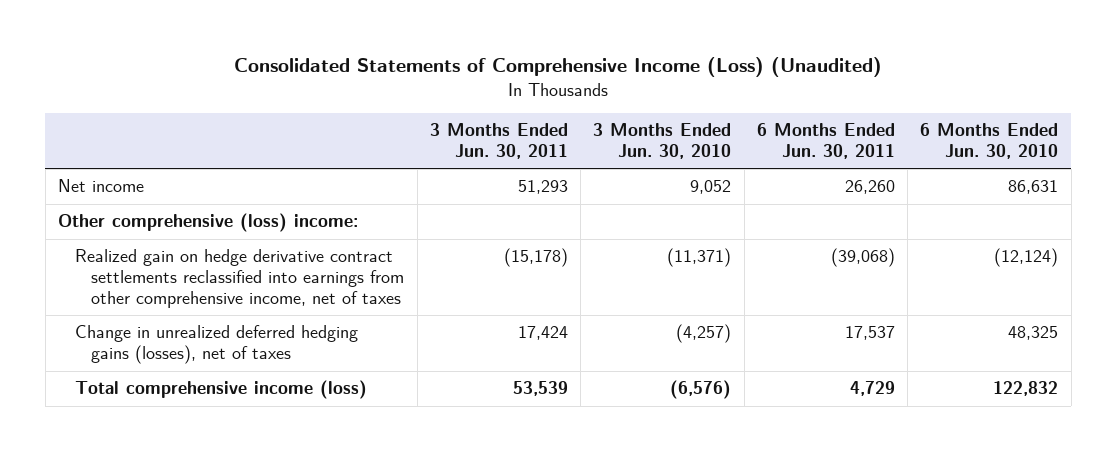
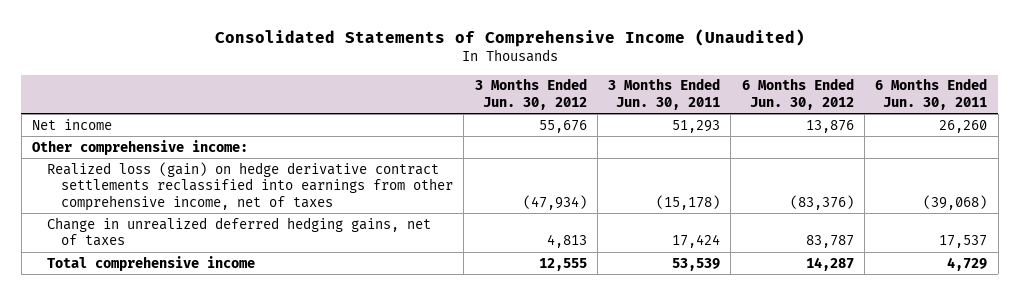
- Consolidated Statements of Comprehensive Income (Loss) (Unaudited)
+ Consolidated Statements of Comprehensive Income (Unaudited)
- | 3 Months Ended Jun. 30, 2011 | 3 Months Ended Jun. 30, 2010 | 6 Months Ended Jun. 30, 2011 | 6 Months Ended Jun. 30, 2010
+ | 3 Months Ended Jun. 30, 2012 | 3 Months Ended Jun. 30, 2011 | 6 Months Ended Jun. 30, 2012 | 6 Months Ended Jun. 30, 2011
- Other comprehensive (loss) income:
- Realized gain on hedge derivative contract settlements reclassified into earnings from other comprehensive income, net of taxes | (15,178) | (11,371) | (39,068) | (12,124)
- Change in unrealized deferred hedging gains (losses), net of taxes | 17,424 | (4,257) | 17,537 | 48,325
- Total comprehensive income (loss) | 53,539 | (6,576) | 4,729 | 122,832
+ Other comprehensive income:
+ Realized loss (gain) on hedge derivative contract settlements reclassified into earnings from other comprehensive income, net of taxes | (47,934) | (15,178) | (83,376) | (39,068)
+ Change in unrealized deferred hedging gains, net of taxes | 4,813 | 17,424 | 83,787 | 17,537
+ Total comprehensive income | 12,555 | 53,539 | 14,287 | 4,729

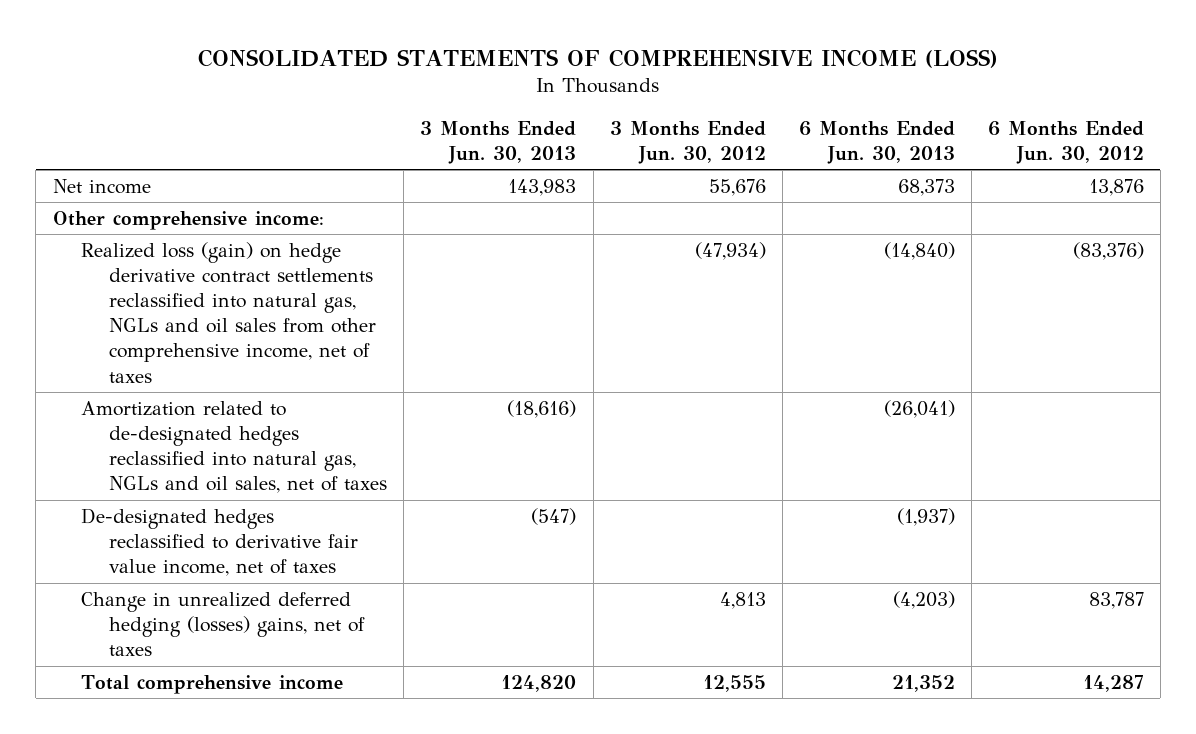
- Consolidated Statements of Comprehensive Income (Unaudited)
+ CONSOLIDATED STATEMENTS OF COMPREHENSIVE INCOME (LOSS)
- | 3 Months Ended Jun. 30, 2012 | 3 Months Ended Jun. 30, 2011 | 6 Months Ended Jun. 30, 2012 | 6 Months Ended Jun. 30, 2011
+ | 3 Months Ended Jun. 30, 2013 | 3 Months Ended Jun. 30, 2012 | 6 Months Ended Jun. 30, 2013 | 6 Months Ended Jun. 30, 2012
- Realized loss (gain) on hedge derivative contract settlements reclassified into earnings from other comprehensive income, net of taxes | (47,934) | (15,178) | (83,376) | (39,068)
- Change in unrealized deferred hedging gains, net of taxes | 4,813 | 17,424 | 83,787 | 17,537
+ Realized loss (gain) on hedge derivative contract settlements reclassified into natural gas, NGLs and oil sales from other comprehensive income, net of taxes | | (47,934) | (14,840) | (83,376)
+ Amortization related to de-designated hedges reclassified into natural gas, NGLs and oil sales, net of taxes | (18,616) | | (26,041) |
+ De-designated hedges reclassified to derivative fair value income, net of taxes | (547) | | (1,937) |
+ Change in unrealized deferred hedging (losses) gains, net of taxes | | 4,813 | (4,203) | 83,787

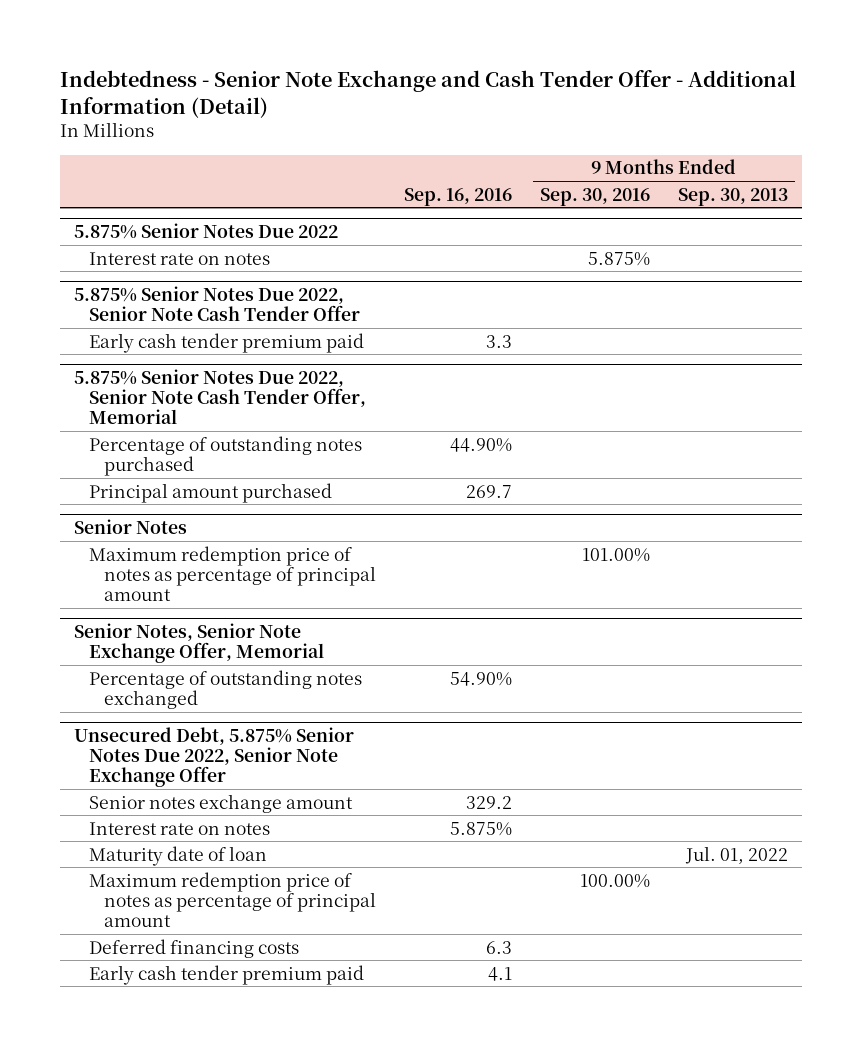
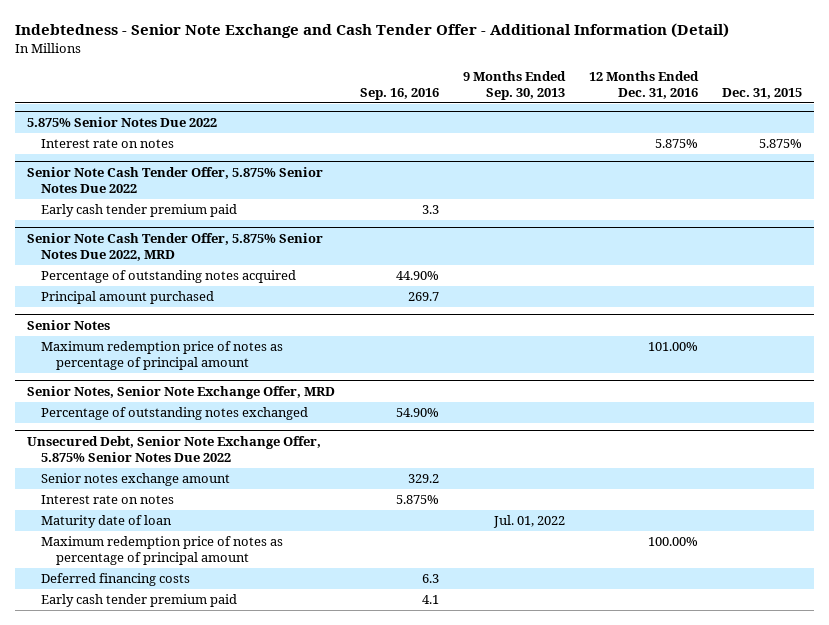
- | Sep. 16, 2016 | 9 Months Ended Sep. 30, 2016 | 9 Months Ended Sep. 30, 2013
+ | Sep. 16, 2016 | 9 Months Ended Sep. 30, 2013 | 12 Months Ended Dec. 31, 2016 | Dec. 31, 2015
- 5.875% Senior Notes Due 2022, Senior Note Cash Tender Offer
+ Senior Note Cash Tender Offer, 5.875% Senior Notes Due 2022
- 5.875% Senior Notes Due 2022, Senior Note Cash Tender Offer, Memorial
- Percentage of outstanding notes purchased | 44.90% | |
+ Senior Note Cash Tender Offer, 5.875% Senior Notes Due 2022, MRD
+ Percentage of outstanding notes acquired | 44.90% | | |
- Senior Notes, Senior Note Exchange Offer, Memorial
+ Senior Notes, Senior Note Exchange Offer, MRD
- Unsecured Debt, 5.875% Senior Notes Due 2022, Senior Note Exchange Offer
+ Unsecured Debt, Senior Note Exchange Offer, 5.875% Senior Notes Due 2022

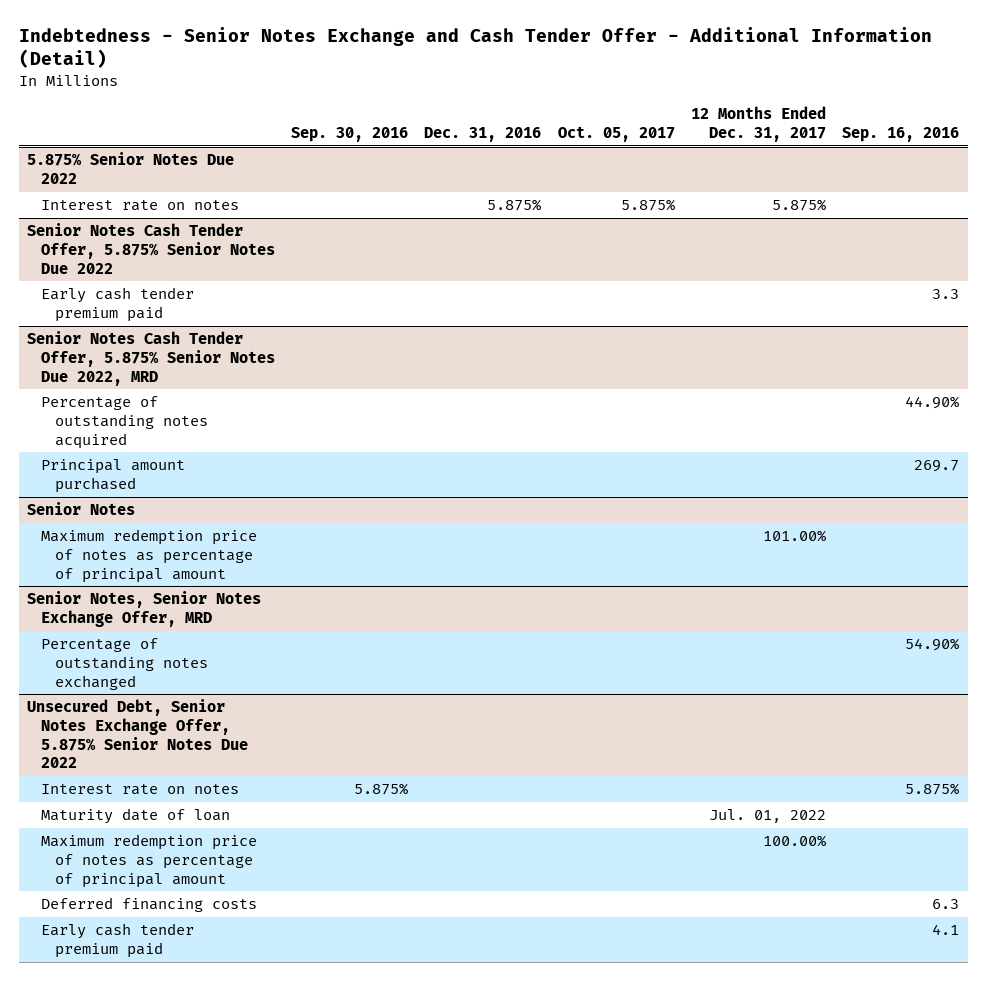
- Indebtedness - Senior Note Exchange and Cash Tender Offer - Additional Information (Detail)
+ Indebtedness - Senior Notes Exchange and Cash Tender Offer - Additional Information (Detail)
- | Sep. 16, 2016 | 9 Months Ended Sep. 30, 2013 | 12 Months Ended Dec. 31, 2016 | Dec. 31, 2015
+ | Sep. 30, 2016 | Dec. 31, 2016 | Oct. 05, 2017 | 12 Months Ended Dec. 31, 2017 | Sep. 16, 2016
- Senior Note Cash Tender Offer, 5.875% Senior Notes Due 2022
+ Senior Notes Cash Tender Offer, 5.875% Senior Notes Due 2022
- Senior Note Cash Tender Offer, 5.875% Senior Notes Due 2022, MRD
+ Senior Notes Cash Tender Offer, 5.875% Senior Notes Due 2022, MRD
- Senior Notes, Senior Note Exchange Offer, MRD
+ Senior Notes, Senior Notes Exchange Offer, MRD
- Unsecured Debt, Senior Note Exchange Offer, 5.875% Senior Notes Due 2022
- Senior notes exchange amount | 329.2 | | |
+ Unsecured Debt, Senior Notes Exchange Offer, 5.875% Senior Notes Due 2022

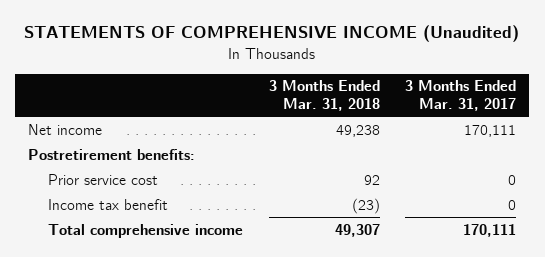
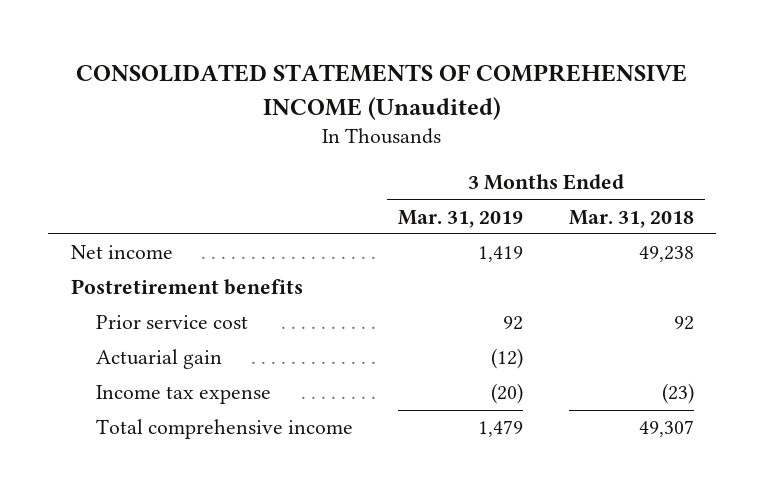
- STATEMENTS OF COMPREHENSIVE INCOME (Unaudited)
+ CONSOLIDATED STATEMENTS OF COMPREHENSIVE INCOME (Unaudited)
- | 3 Months Ended Mar. 31, 2018 | 3 Months Ended Mar. 31, 2017
+ | 3 Months Ended Mar. 31, 2019 | 3 Months Ended Mar. 31, 2018
- Postretirement benefits:
+ Postretirement benefits
- Income tax benefit | (23) | 0
+ Actuarial gain | (12) |
+ Income tax expense | (20) | (23)

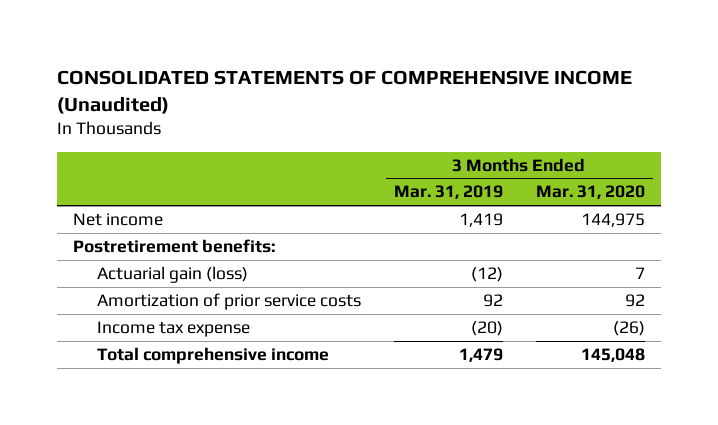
- | 3 Months Ended Mar. 31, 2019 | 3 Months Ended Mar. 31, 2018
+ | 3 Months Ended Mar. 31, 2019 | 3 Months Ended Mar. 31, 2020
- Postretirement benefits
- Prior service cost | 92 | 92
- Actuarial gain | (12) |
+ Postretirement benefits:
+ Actuarial gain (loss) | (12) | 7
+ Amortization of prior service costs | 92 | 92

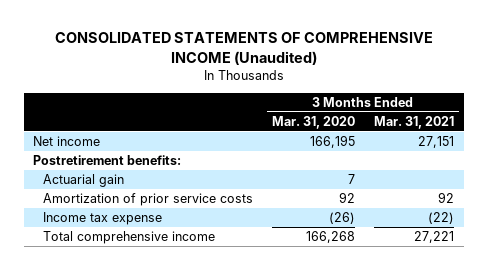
- | 3 Months Ended Mar. 31, 2019 | 3 Months Ended Mar. 31, 2020
+ | 3 Months Ended Mar. 31, 2020 | 3 Months Ended Mar. 31, 2021
- Net income | 1,419 | 144,975
+ Net income | 166,195 | 27,151
- Actuarial gain (loss) | (12) | 7
+ Actuarial gain | 7 |
- Total comprehensive income | 1,479 | 145,048
+ Total comprehensive income | 166,268 | 27,221

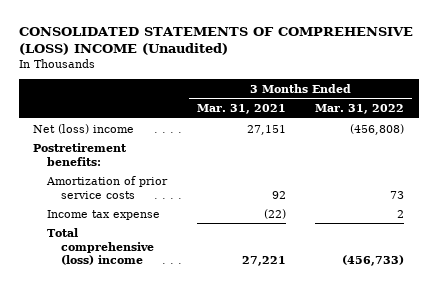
- CONSOLIDATED STATEMENTS OF COMPREHENSIVE INCOME (Unaudited)
+ CONSOLIDATED STATEMENTS OF COMPREHENSIVE (LOSS) INCOME (Unaudited)
- | 3 Months Ended Mar. 31, 2020 | 3 Months Ended Mar. 31, 2021
+ | 3 Months Ended Mar. 31, 2021 | 3 Months Ended Mar. 31, 2022
- Net income | 166,195 | 27,151
+ Net (loss) income | 27,151 | (456,808)
- Actuarial gain | 7 |
- Total comprehensive income | 166,268 | 27,221
+ Total comprehensive (loss) income | 27,221 | (456,733)

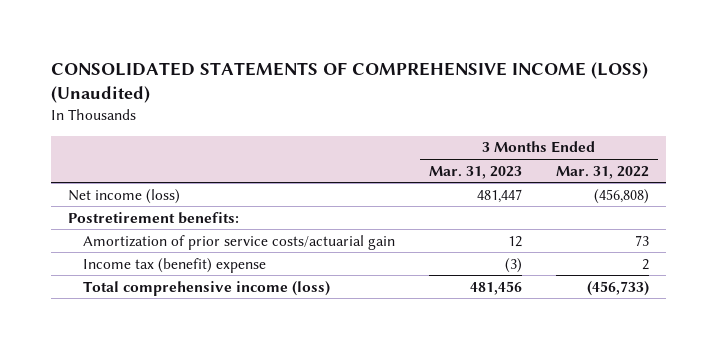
- CONSOLIDATED STATEMENTS OF COMPREHENSIVE (LOSS) INCOME (Unaudited)
+ CONSOLIDATED STATEMENTS OF COMPREHENSIVE INCOME (LOSS) (Unaudited)
- | 3 Months Ended Mar. 31, 2021 | 3 Months Ended Mar. 31, 2022
+ | 3 Months Ended Mar. 31, 2023 | 3 Months Ended Mar. 31, 2022
- Net (loss) income | 27,151 | (456,808)
+ Net income (loss) | 481,447 | (456,808)
- Amortization of prior service costs | 92 | 73
- Income tax expense | (22) | 2
- Total comprehensive (loss) income | 27,221 | (456,733)
+ Amortization of prior service costs/actuarial gain | 12 | 73
+ Income tax (benefit) expense | (3) | 2
+ Total comprehensive income (loss) | 481,456 | (456,733)

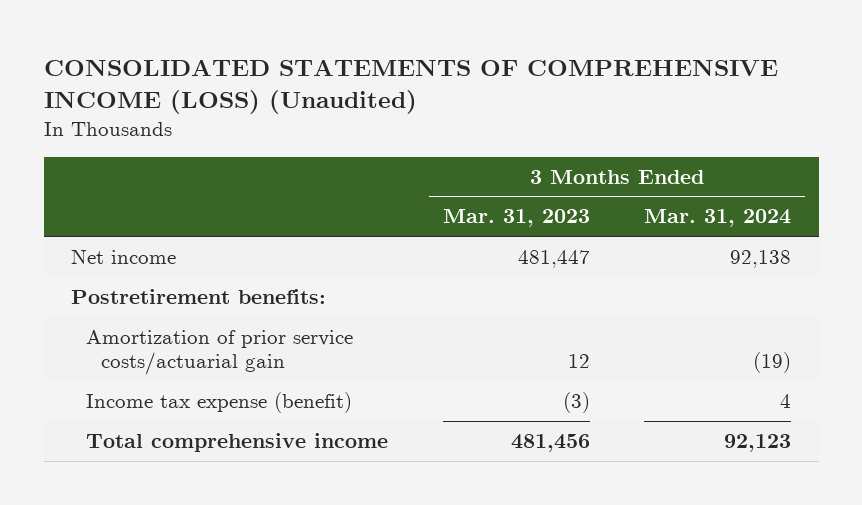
- | 3 Months Ended Mar. 31, 2023 | 3 Months Ended Mar. 31, 2022
+ | 3 Months Ended Mar. 31, 2023 | 3 Months Ended Mar. 31, 2024
- Net income (loss) | 481,447 | (456,808)
+ Net income | 481,447 | 92,138
- Income tax (benefit) expense | (3) | 2
- Total comprehensive income (loss) | 481,456 | (456,733)
+ Income tax expense (benefit) | (3) | 4
+ Total comprehensive income | 481,456 | 92,123

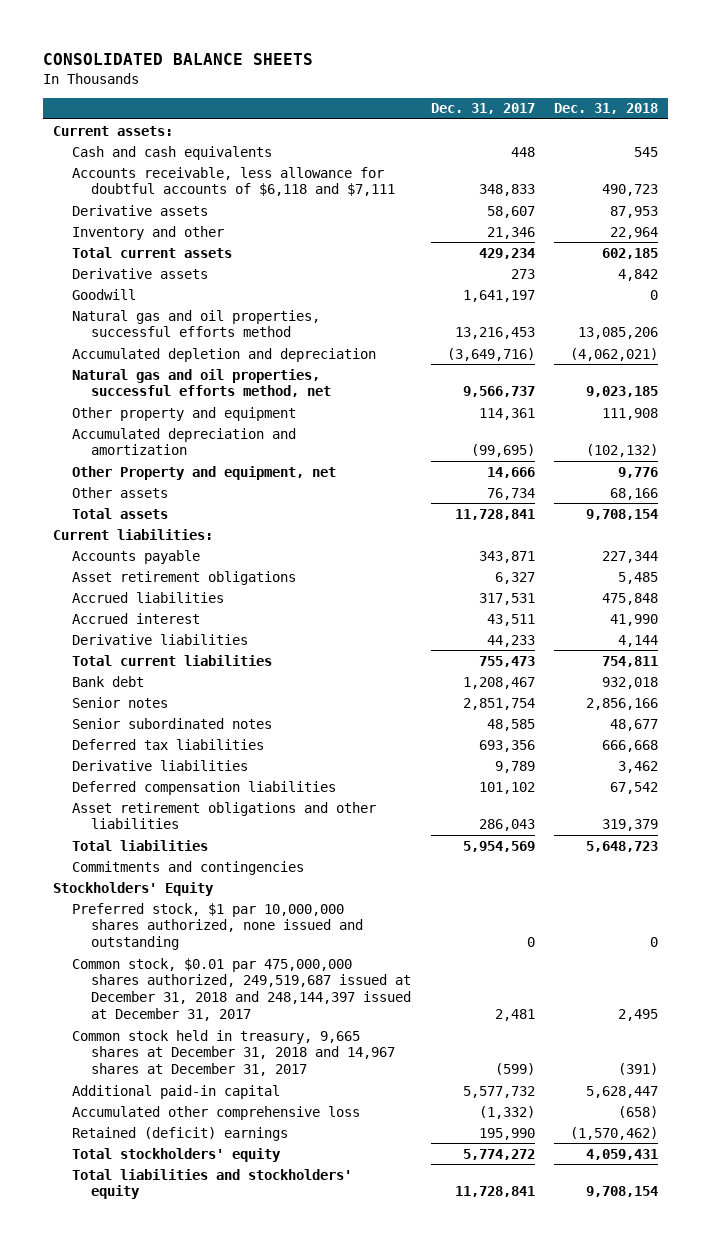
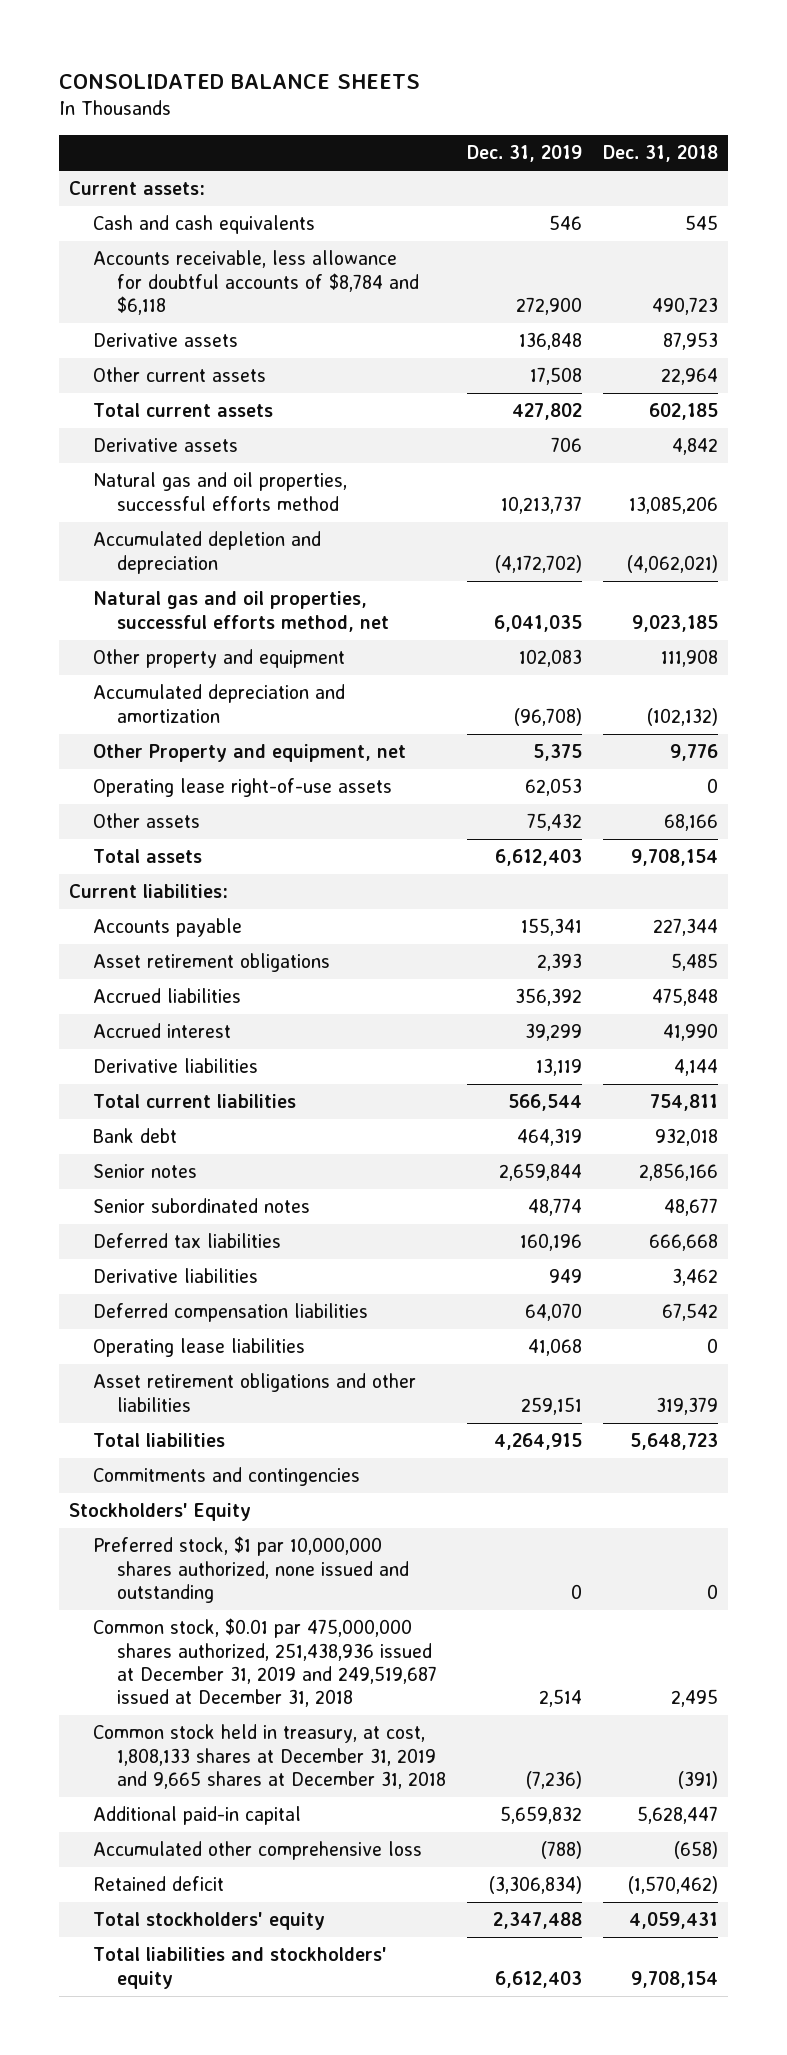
- | Dec. 31, 2017 | Dec. 31, 2018
+ | Dec. 31, 2019 | Dec. 31, 2018
- Accounts receivable, less allowance for doubtful accounts of $6,118 and $7,111 | 348,833 | 490,723
+ Accounts receivable, less allowance for doubtful accounts of $8,784 and $6,118 | 272,900 | 490,723
- Inventory and other | 21,346 | 22,964
+ Other current assets | 17,508 | 22,964
- Goodwill | 1,641,197 | 0
+ Operating lease right-of-use assets | 62,053 | 0
+ Operating lease liabilities | 41,068 | 0
- Common stock, $0.01 par 475,000,000 shares authorized, 249,519,687 issued at December 31, 2018 and 248,144,397 issued at December 31, 2017 | 2,481 | 2,495
- Common stock held in treasury, 9,665 shares at December 31, 2018 and 14,967 shares at December 31, 2017 | (599) | (391)
+ Common stock, $0.01 par 475,000,000 shares authorized, 251,438,936 issued at December 31, 2019 and 249,519,687 issued at December 31, 2018 | 2,514 | 2,495
+ Common stock held in treasury, at cost, 1,808,133 shares at December 31, 2019 and 9,665 shares at December 31, 2018 | (7,236) | (391)
- Retained (deficit) earnings | 195,990 | (1,570,462)
+ Retained deficit | (3,306,834) | (1,570,462)

